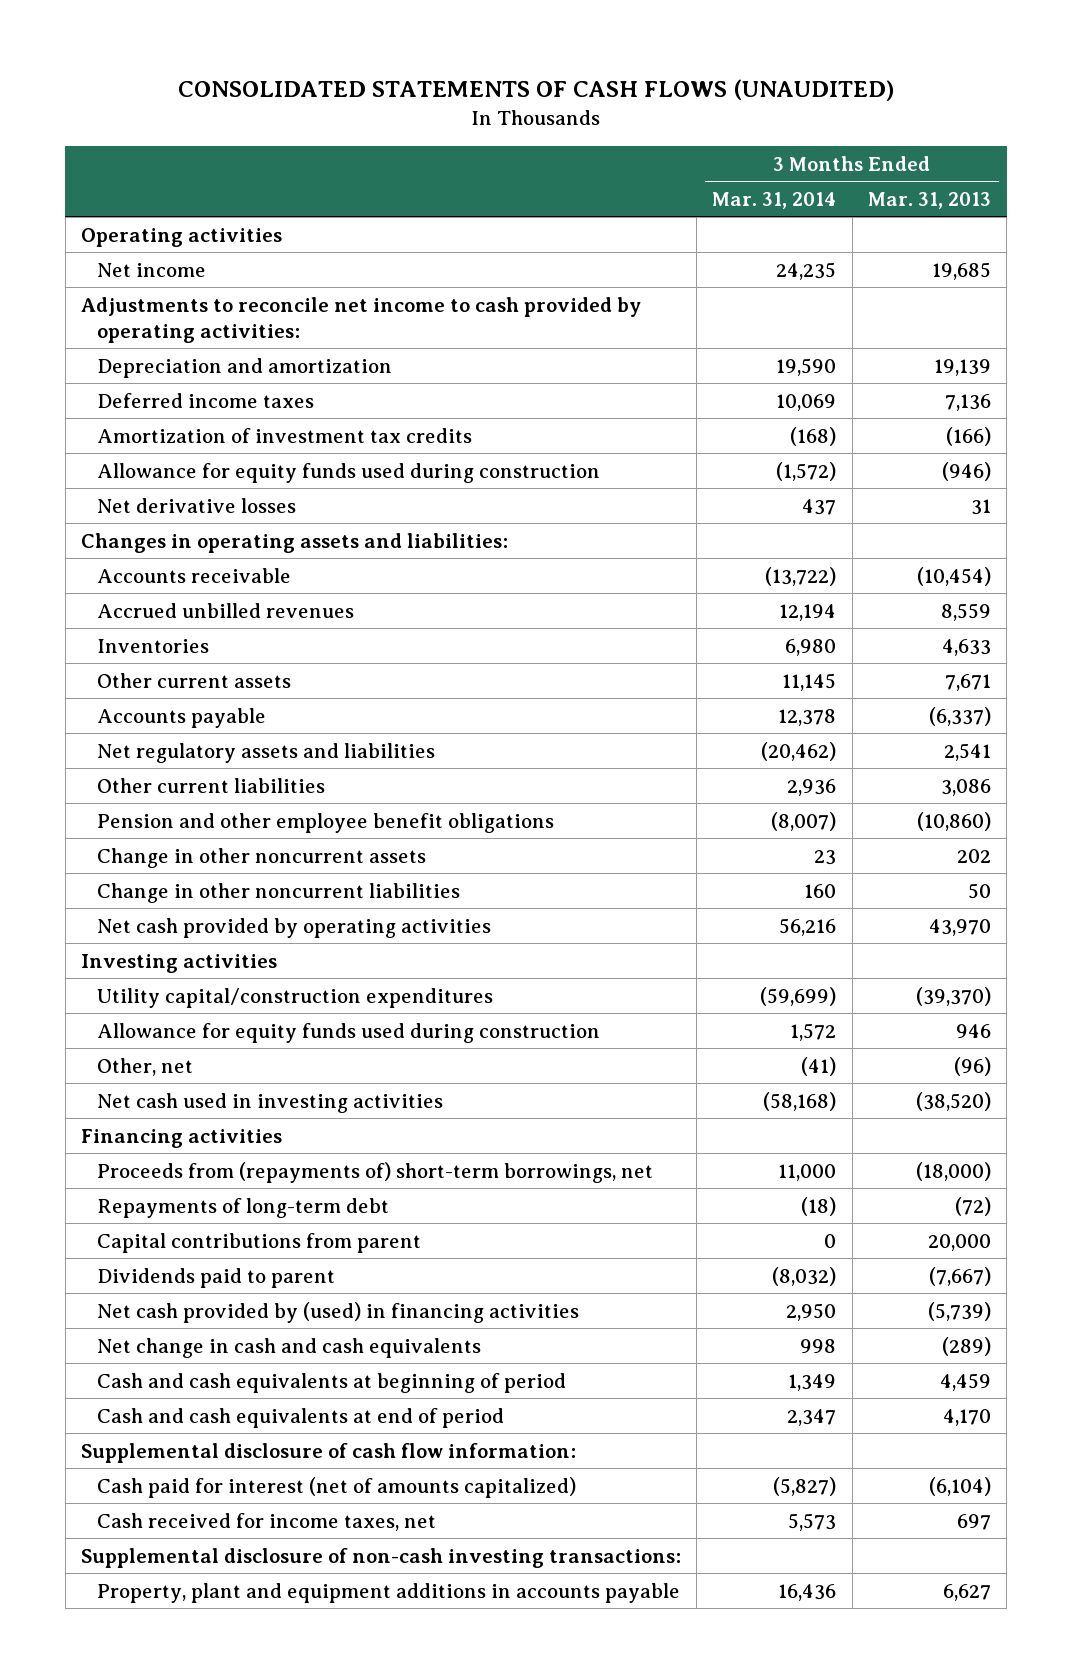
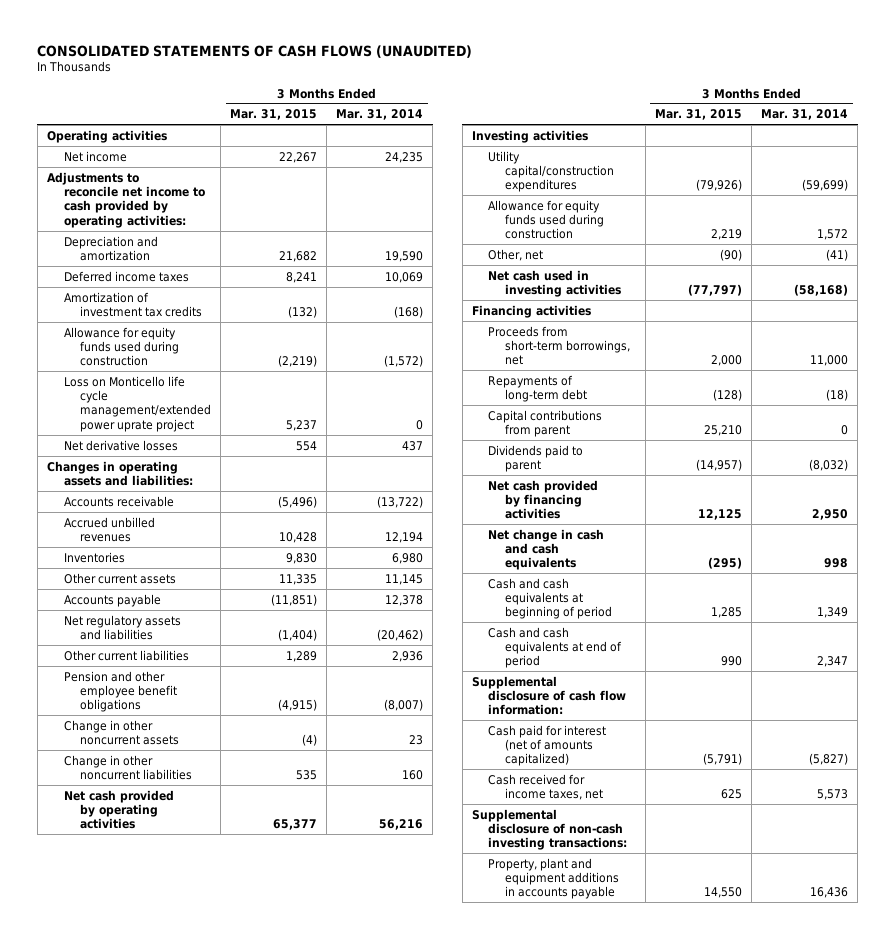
- | 3 Months Ended Mar. 31, 2014 | 3 Months Ended Mar. 31, 2013
+ | 3 Months Ended Mar. 31, 2015 | 3 Months Ended Mar. 31, 2014
+ Loss on Monticello life cycle management/extended power uprate project | 5,237 | 0
- Proceeds from (repayments of) short-term borrowings, net | 11,000 | (18,000)
+ Proceeds from short-term borrowings, net | 2,000 | 11,000
- Net cash provided by (used) in financing activities | 2,950 | (5,739)
+ Net cash provided by financing activities | 12,125 | 2,950

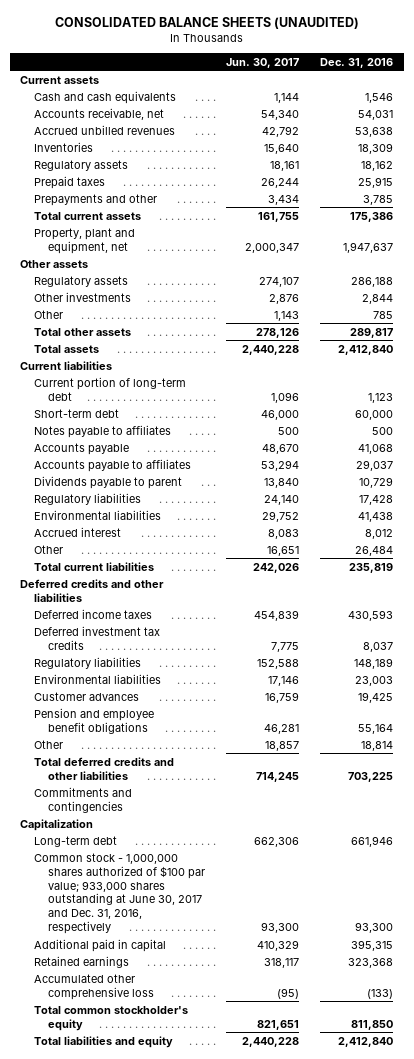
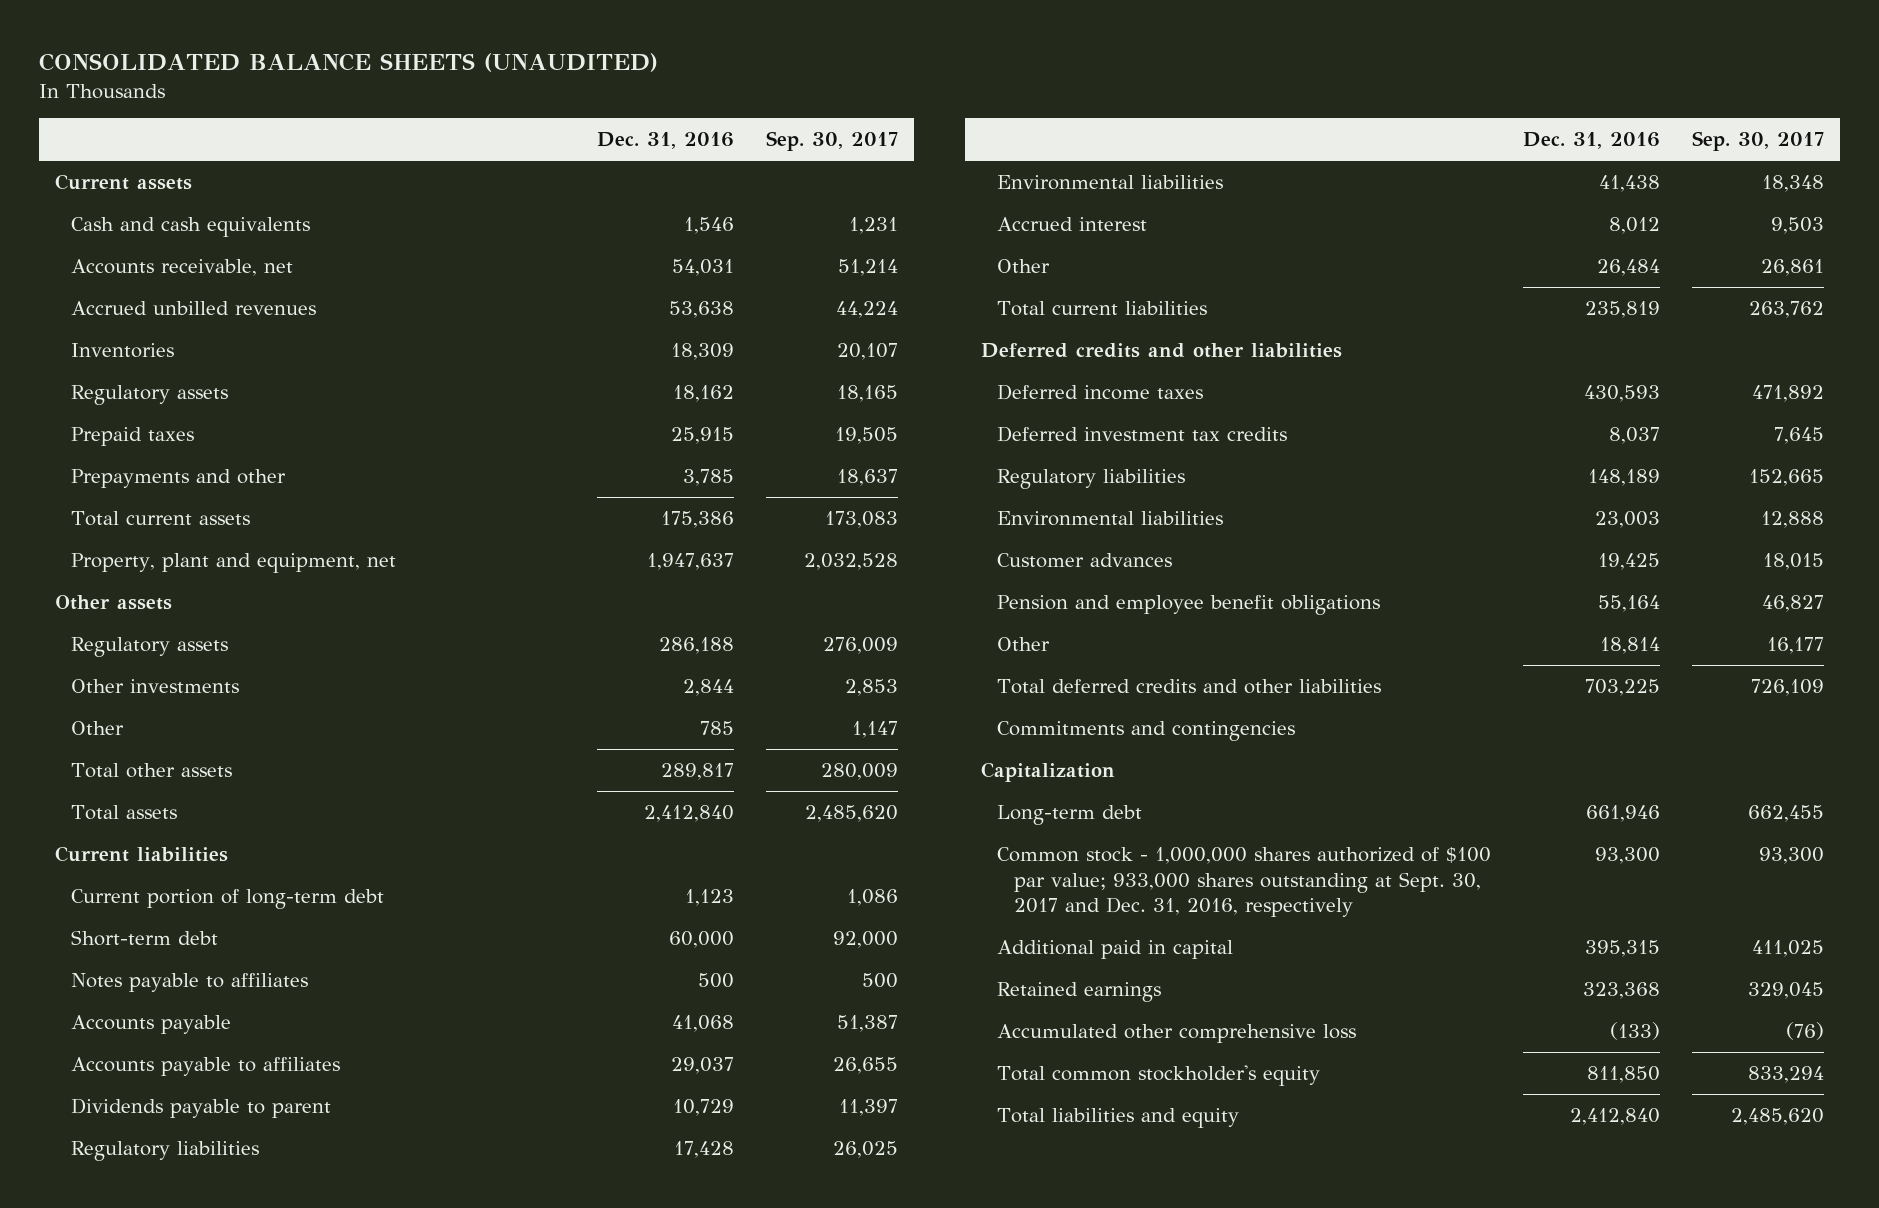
- | Jun. 30, 2017 | Dec. 31, 2016
+ | Dec. 31, 2016 | Sep. 30, 2017
- Common stock - 1,000,000 shares authorized of $100 par value; 933,000 shares outstanding at June 30, 2017 and Dec. 31, 2016, respectively | 93,300 | 93,300
+ Common stock - 1,000,000 shares authorized of $100 par value; 933,000 shares outstanding at Sept. 30, 2017 and Dec. 31, 2016, respectively | 93,300 | 93,300

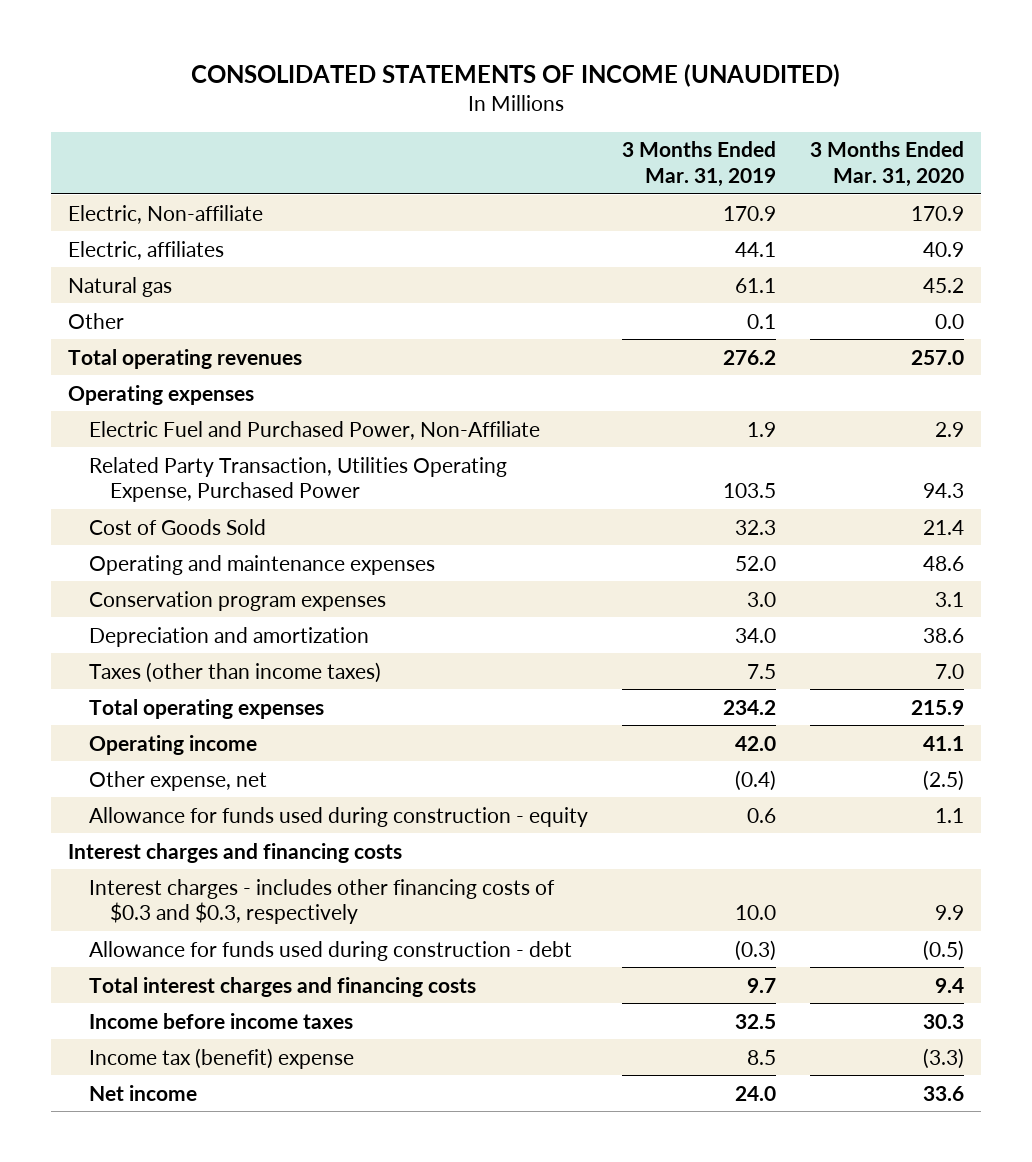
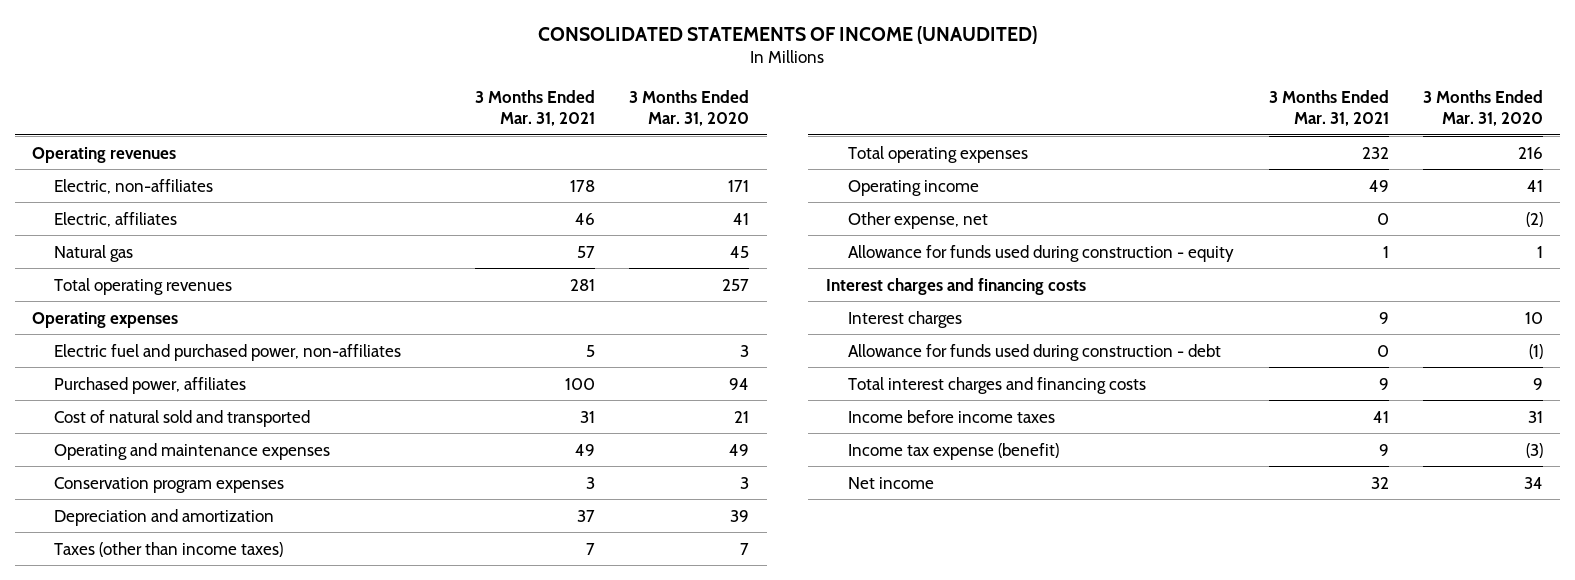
- | 3 Months Ended Mar. 31, 2019 | 3 Months Ended Mar. 31, 2020
+ | 3 Months Ended Mar. 31, 2021 | 3 Months Ended Mar. 31, 2020
- Electric, Non-affiliate | 170.9 | 170.9
- Electric, affiliates | 44.1 | 40.9
- Natural gas | 61.1 | 45.2
- Other | 0.1 | 0.0
- Total operating revenues | 276.2 | 257.0
+ Operating revenues
+ Electric, non-affiliates | 178 | 171
+ Electric, affiliates | 46 | 41
+ Natural gas | 57 | 45
+ Total operating revenues | 281 | 257
- Electric Fuel and Purchased Power, Non-Affiliate | 1.9 | 2.9
- Related Party Transaction, Utilities Operating Expense, Purchased Power | 103.5 | 94.3
- Cost of Goods Sold | 32.3 | 21.4
- Operating and maintenance expenses | 52.0 | 48.6
- Conservation program expenses | 3.0 | 3.1
- Depreciation and amortization | 34.0 | 38.6
- Taxes (other than income taxes) | 7.5 | 7.0
- Total operating expenses | 234.2 | 215.9
- Operating income | 42.0 | 41.1
- Other expense, net | (0.4) | (2.5)
- Allowance for funds used during construction - equity | 0.6 | 1.1
+ Electric fuel and purchased power, non-affiliates | 5 | 3
+ Purchased power, affiliates | 100 | 94
+ Cost of natural sold and transported | 31 | 21
+ Operating and maintenance expenses | 49 | 49
+ Conservation program expenses | 3 | 3
+ Depreciation and amortization | 37 | 39
+ Taxes (other than income taxes) | 7 | 7
+ Total operating expenses | 232 | 216
+ Operating income | 49 | 41
+ Other expense, net | 0 | (2)
+ Allowance for funds used during construction - equity | 1 | 1
- Interest charges - includes other financing costs of $0.3 and $0.3, respectively | 10.0 | 9.9
- Allowance for funds used during construction - debt | (0.3) | (0.5)
- Total interest charges and financing costs | 9.7 | 9.4
- Income before income taxes | 32.5 | 30.3
- Income tax (benefit) expense | 8.5 | (3.3)
- Net income | 24.0 | 33.6
+ Interest charges | 9 | 10
+ Allowance for funds used during construction - debt | 0 | (1)
+ Total interest charges and financing costs | 9 | 9
+ Income before income taxes | 41 | 31
+ Income tax expense (benefit) | 9 | (3)
+ Net income | 32 | 34

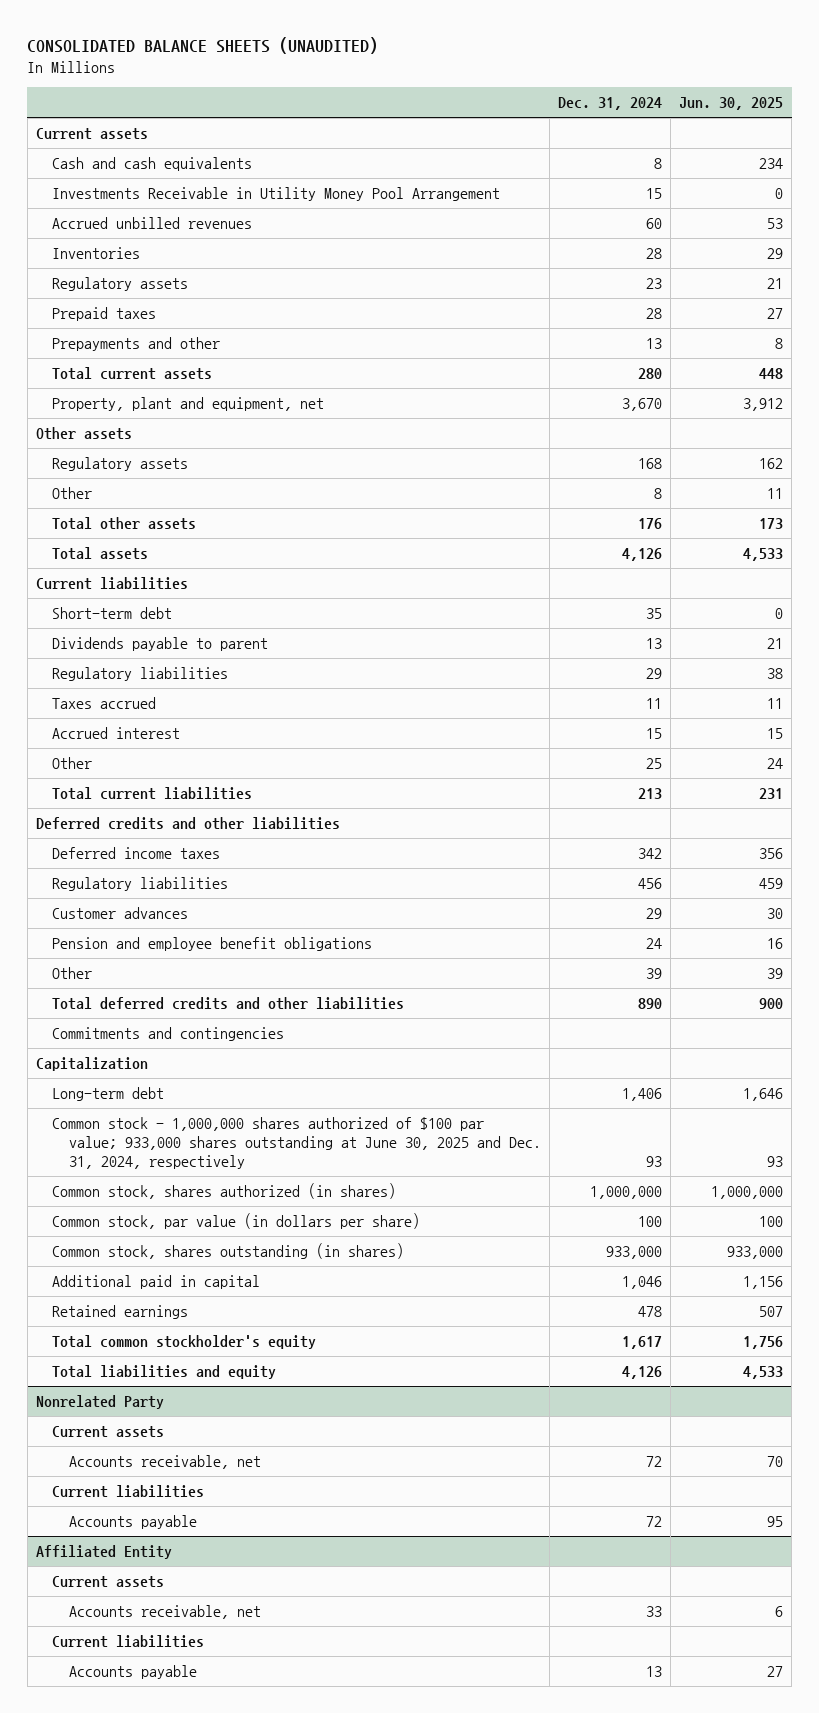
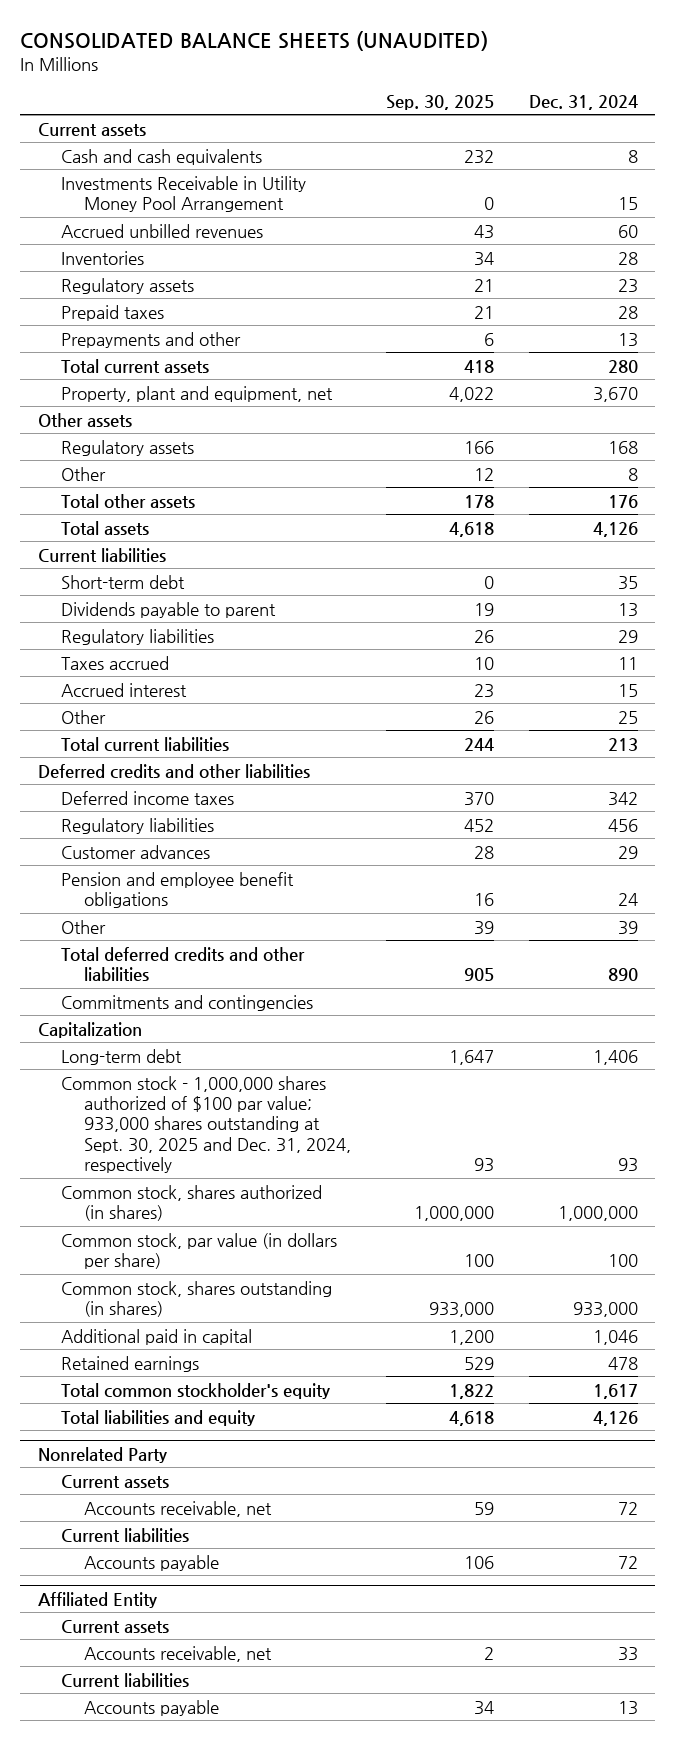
- | Dec. 31, 2024 | Jun. 30, 2025
+ | Sep. 30, 2025 | Dec. 31, 2024
- Common stock - 1,000,000 shares authorized of $100 par value; 933,000 shares outstanding at June 30, 2025 and Dec. 31, 2024, respectively | 93 | 93
+ Common stock - 1,000,000 shares authorized of $100 par value; 933,000 shares outstanding at Sept. 30, 2025 and Dec. 31, 2024, respectively | 93 | 93

